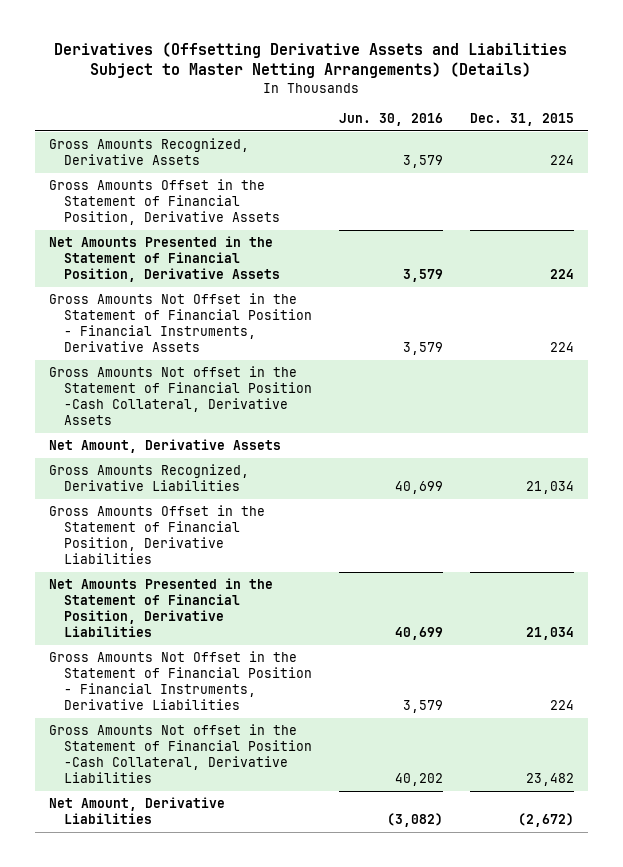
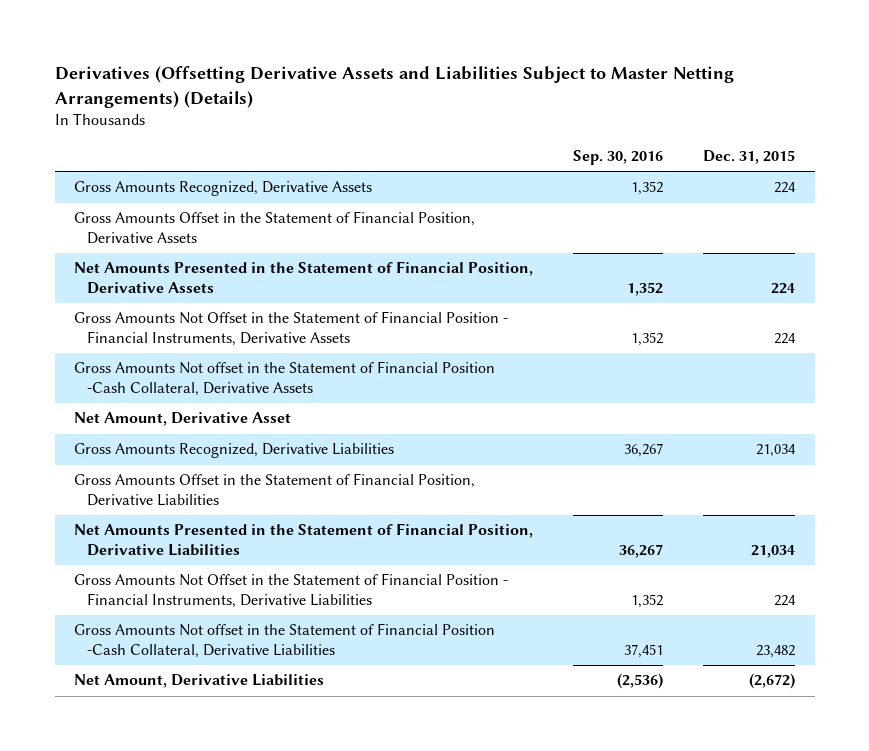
- | Jun. 30, 2016 | Dec. 31, 2015
+ | Sep. 30, 2016 | Dec. 31, 2015
- Net Amount, Derivative Assets
+ Net Amount, Derivative Asset

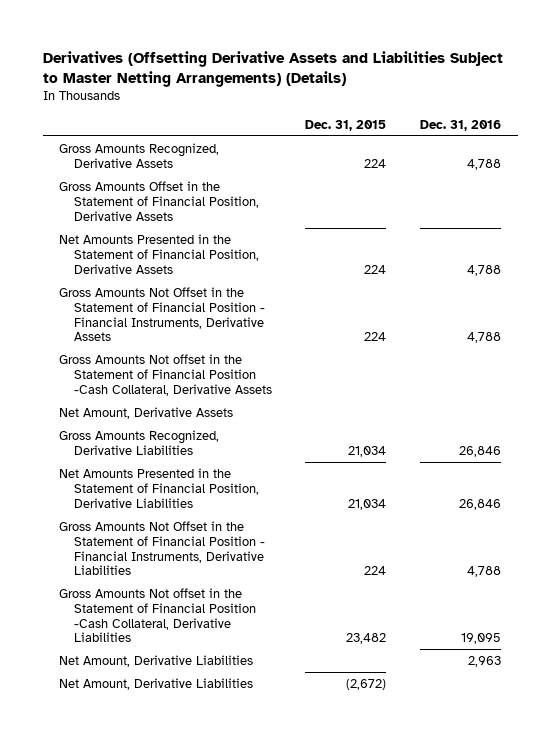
- | Sep. 30, 2016 | Dec. 31, 2015
+ | Dec. 31, 2015 | Dec. 31, 2016
- Net Amount, Derivative Asset
+ Net Amount, Derivative Assets
- Gross Amounts Offset in the Statement of Financial Position, Derivative Liabilities
+ Net Amount, Derivative Liabilities | | 2,963

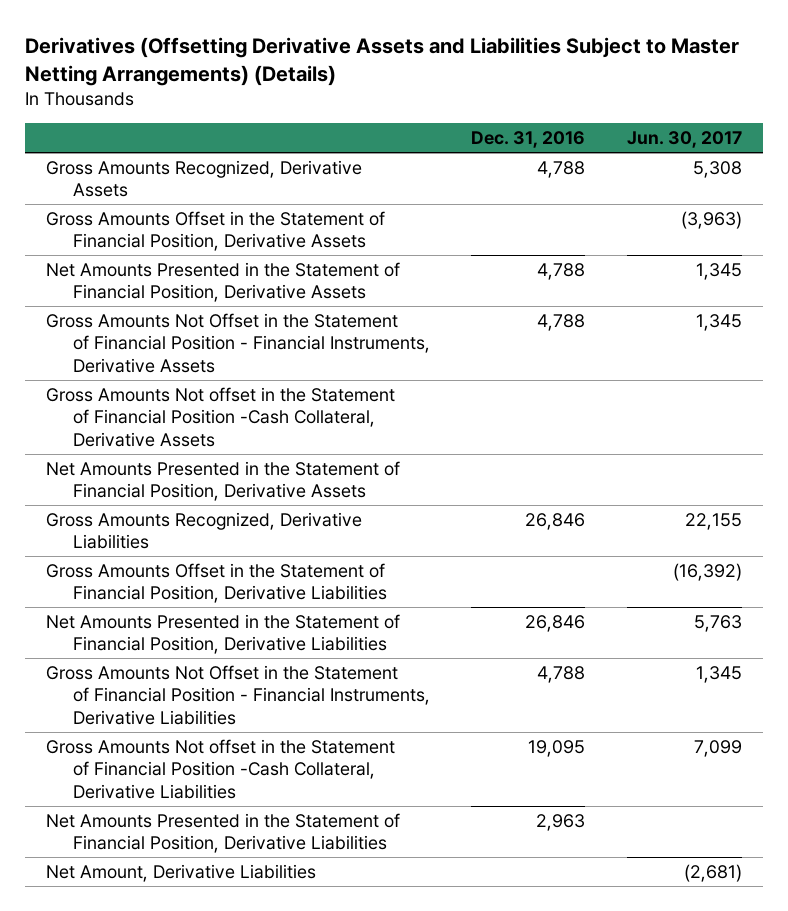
- | Dec. 31, 2015 | Dec. 31, 2016
+ | Dec. 31, 2016 | Jun. 30, 2017
- Net Amount, Derivative Assets
+ Net Amounts Presented in the Statement of Financial Position, Derivative Assets
+ Gross Amounts Offset in the Statement of Financial Position, Derivative Liabilities | | (16,392)
- Net Amount, Derivative Liabilities | | 2,963
+ Net Amounts Presented in the Statement of Financial Position, Derivative Liabilities | 2,963 |

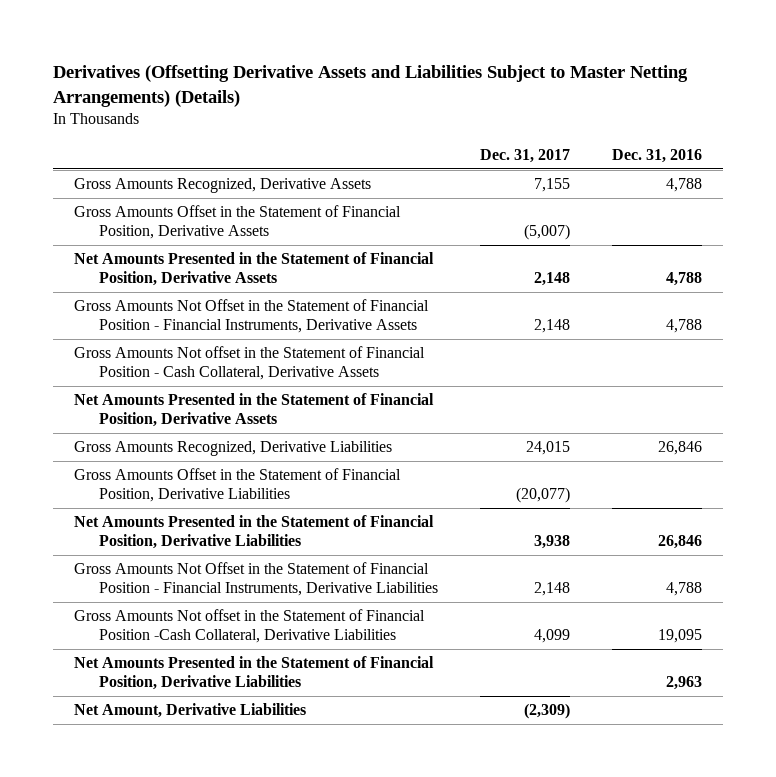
- | Dec. 31, 2016 | Jun. 30, 2017
+ | Dec. 31, 2017 | Dec. 31, 2016
- Gross Amounts Not offset in the Statement of Financial Position -Cash Collateral, Derivative Assets
+ Gross Amounts Not offset in the Statement of Financial Position - Cash Collateral, Derivative Assets

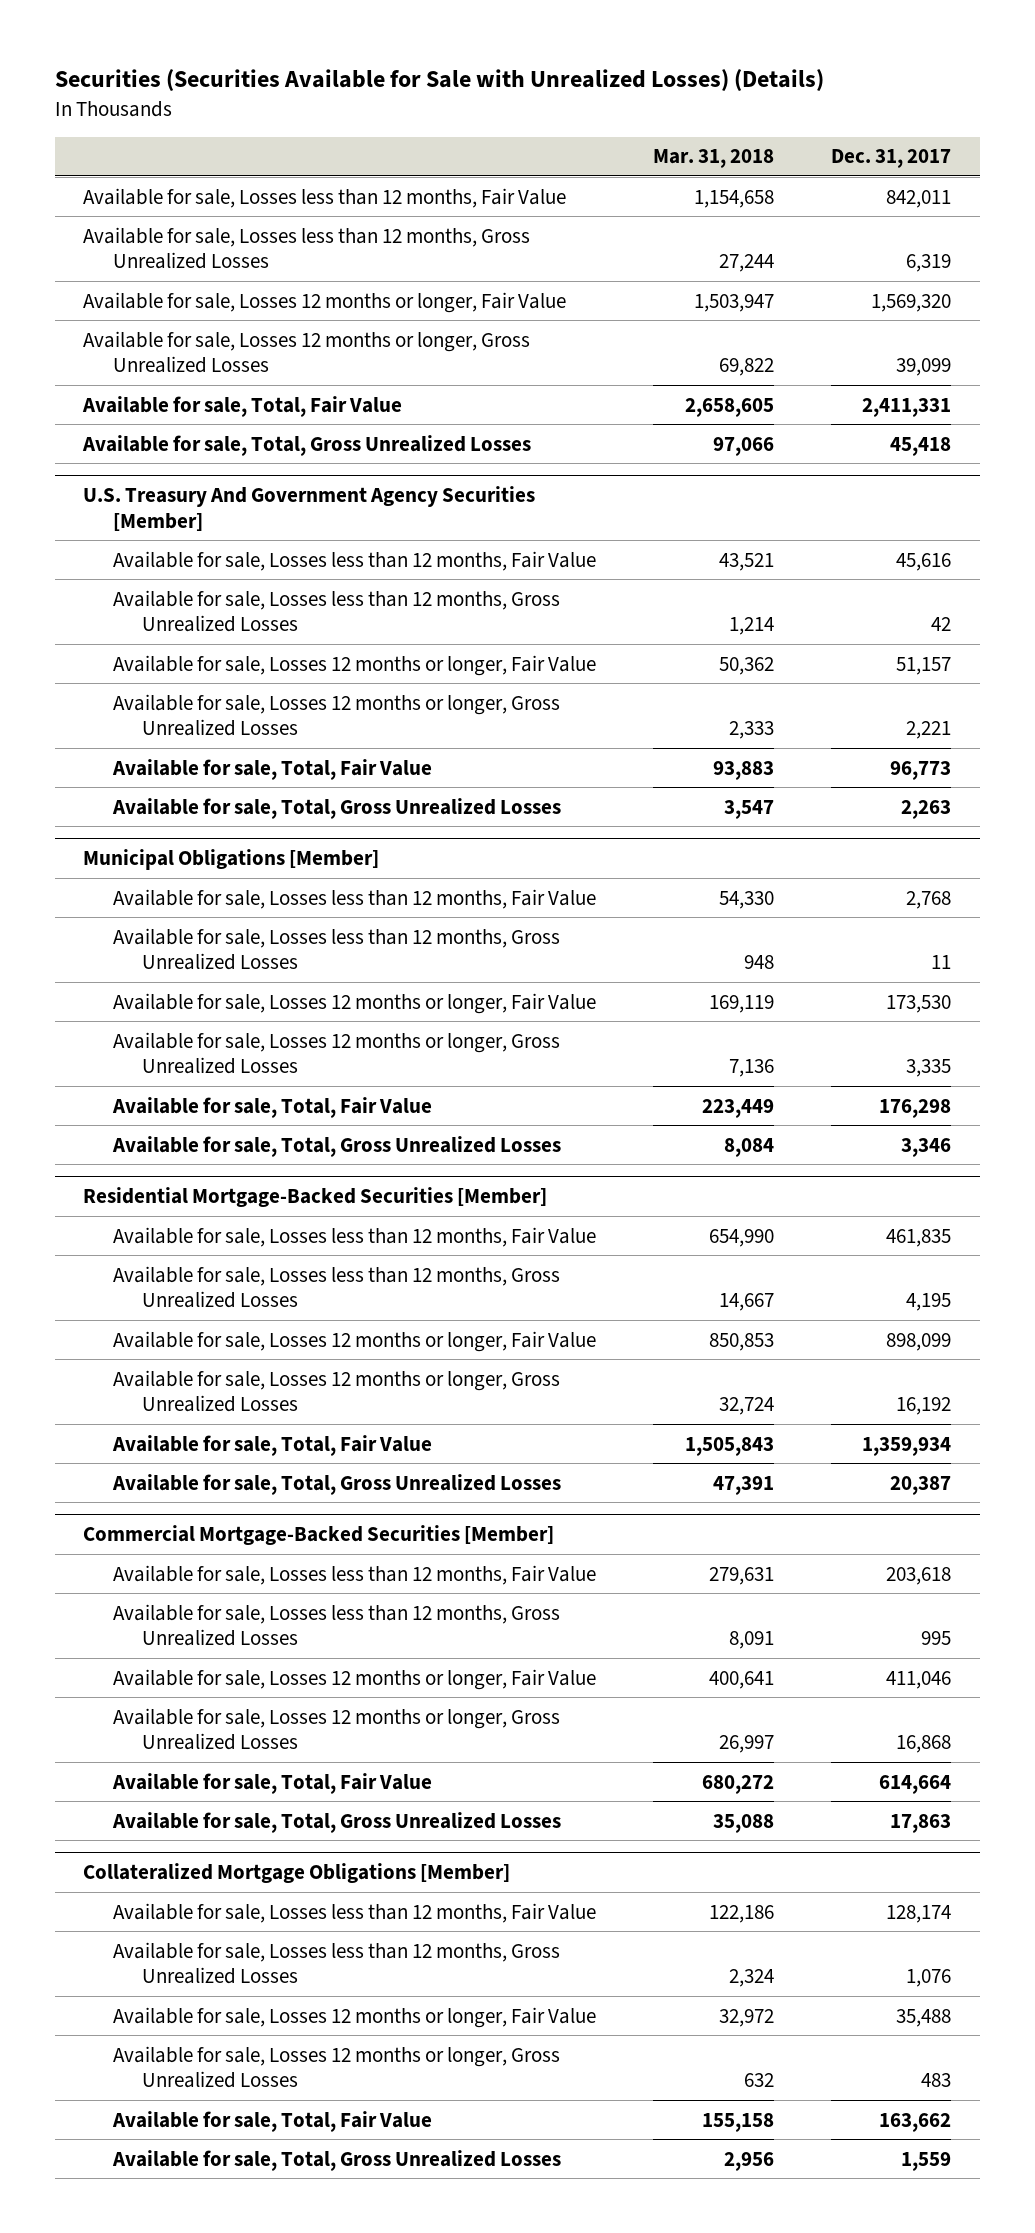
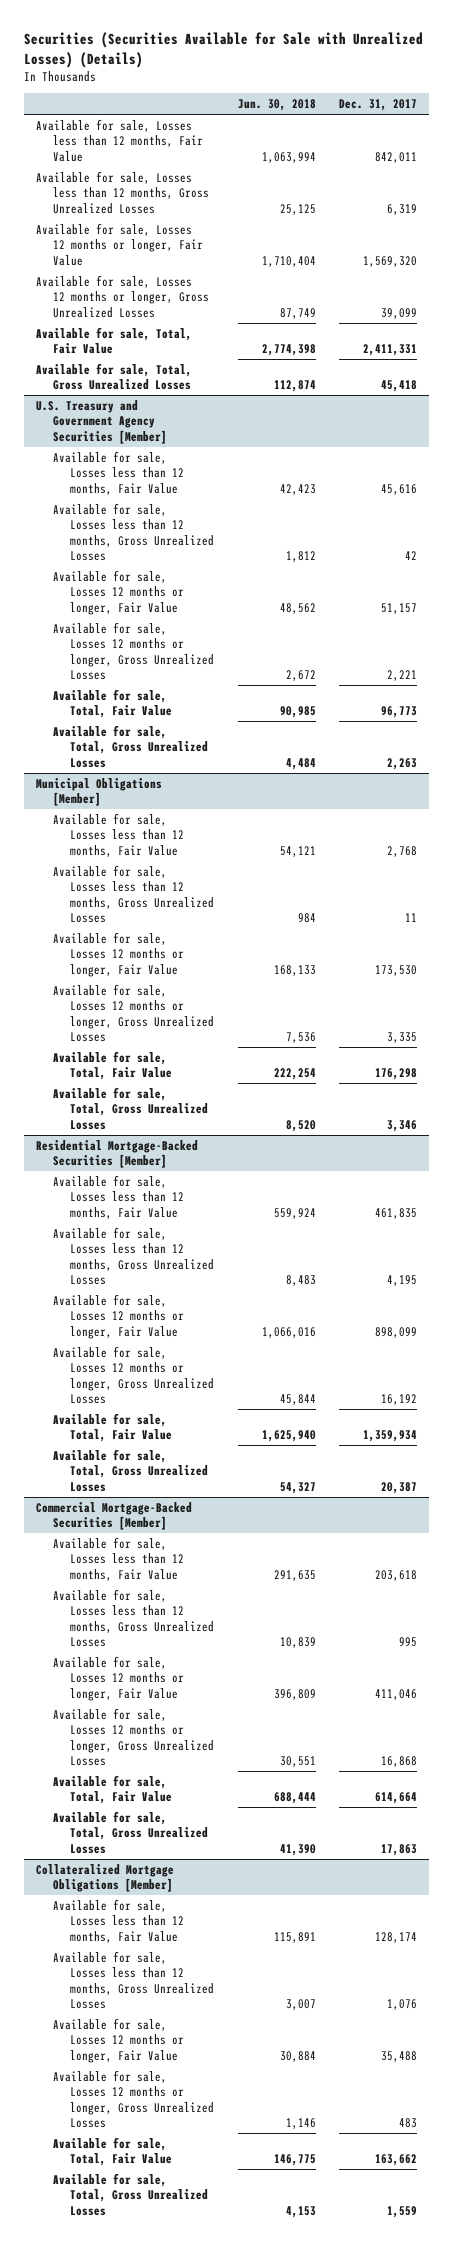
- | Mar. 31, 2018 | Dec. 31, 2017
+ | Jun. 30, 2018 | Dec. 31, 2017
- U.S. Treasury And Government Agency Securities [Member]
+ U.S. Treasury and Government Agency Securities [Member]

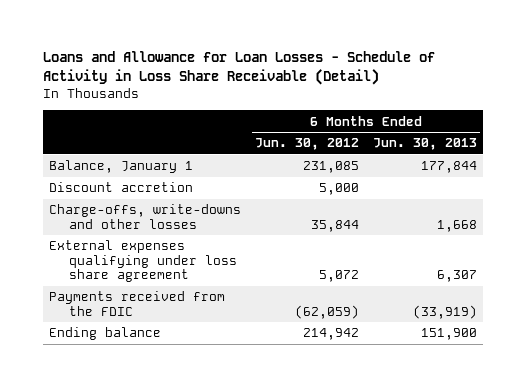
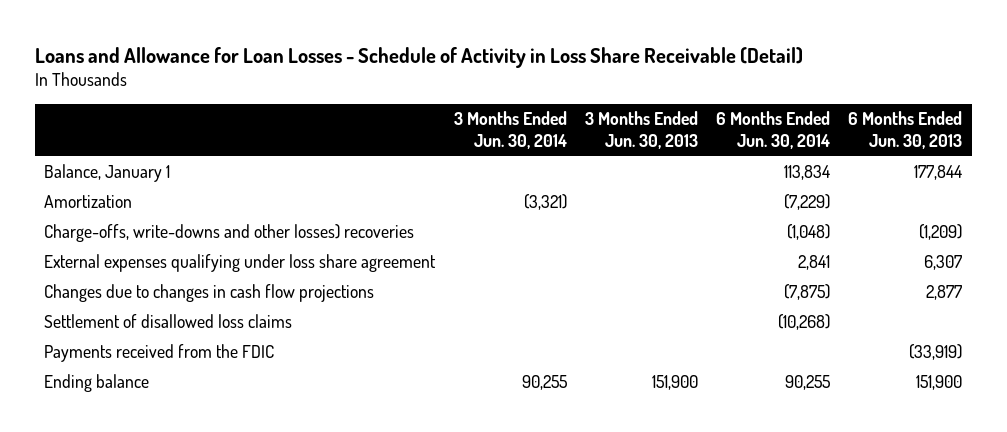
- | 6 Months Ended Jun. 30, 2012 | 6 Months Ended Jun. 30, 2013
+ | 3 Months Ended Jun. 30, 2014 | 3 Months Ended Jun. 30, 2013 | 6 Months Ended Jun. 30, 2014 | 6 Months Ended Jun. 30, 2013
- Discount accretion | 5,000 |
- Charge-offs, write-downs and other losses | 35,844 | 1,668
+ Amortization | (3,321) | | (7,229) |
+ Charge-offs, write-downs and other losses) recoveries | | | (1,048) | (1,209)
+ Changes due to changes in cash flow projections | | | (7,875) | 2,877
+ Settlement of disallowed loss claims | | | (10,268) |

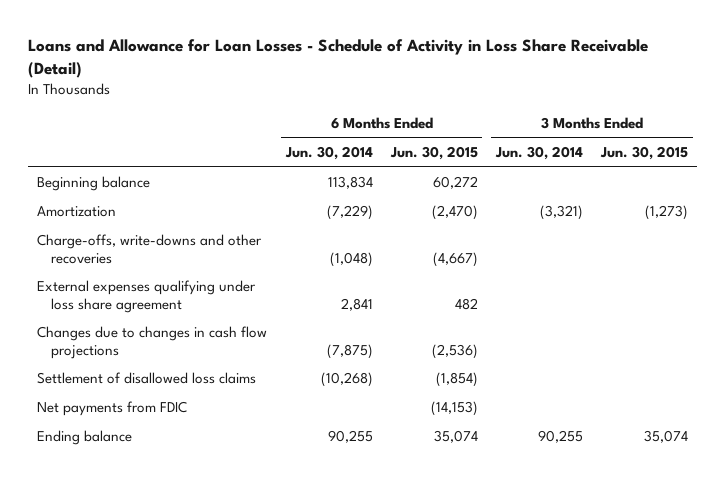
- | 3 Months Ended Jun. 30, 2014 | 3 Months Ended Jun. 30, 2013 | 6 Months Ended Jun. 30, 2014 | 6 Months Ended Jun. 30, 2013
+ | 6 Months Ended Jun. 30, 2014 | 6 Months Ended Jun. 30, 2015 | 3 Months Ended Jun. 30, 2014 | 3 Months Ended Jun. 30, 2015
- Balance, January 1 | | | 113,834 | 177,844
+ Beginning balance | 113,834 | 60,272 | |
- Charge-offs, write-downs and other losses) recoveries | | | (1,048) | (1,209)
+ Charge-offs, write-downs and other recoveries | (1,048) | (4,667) | |
- Payments received from the FDIC | | | | (33,919)
+ Net payments from FDIC | | (14,153) | |

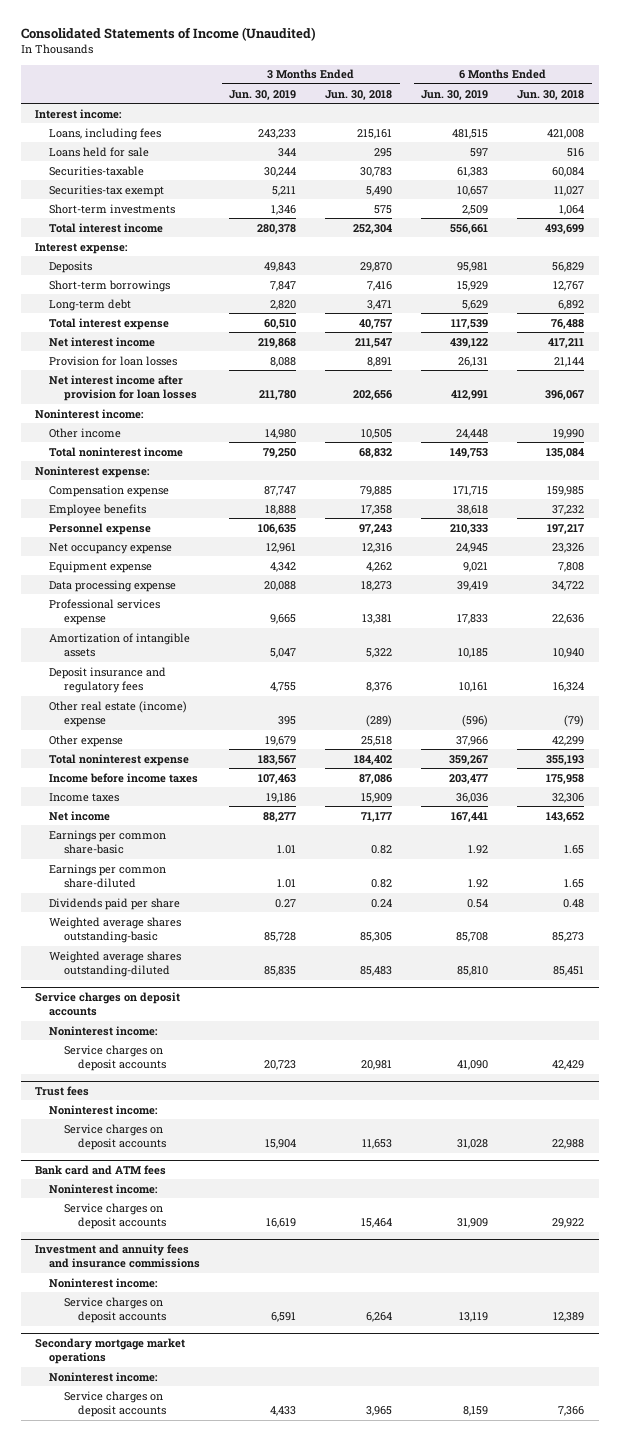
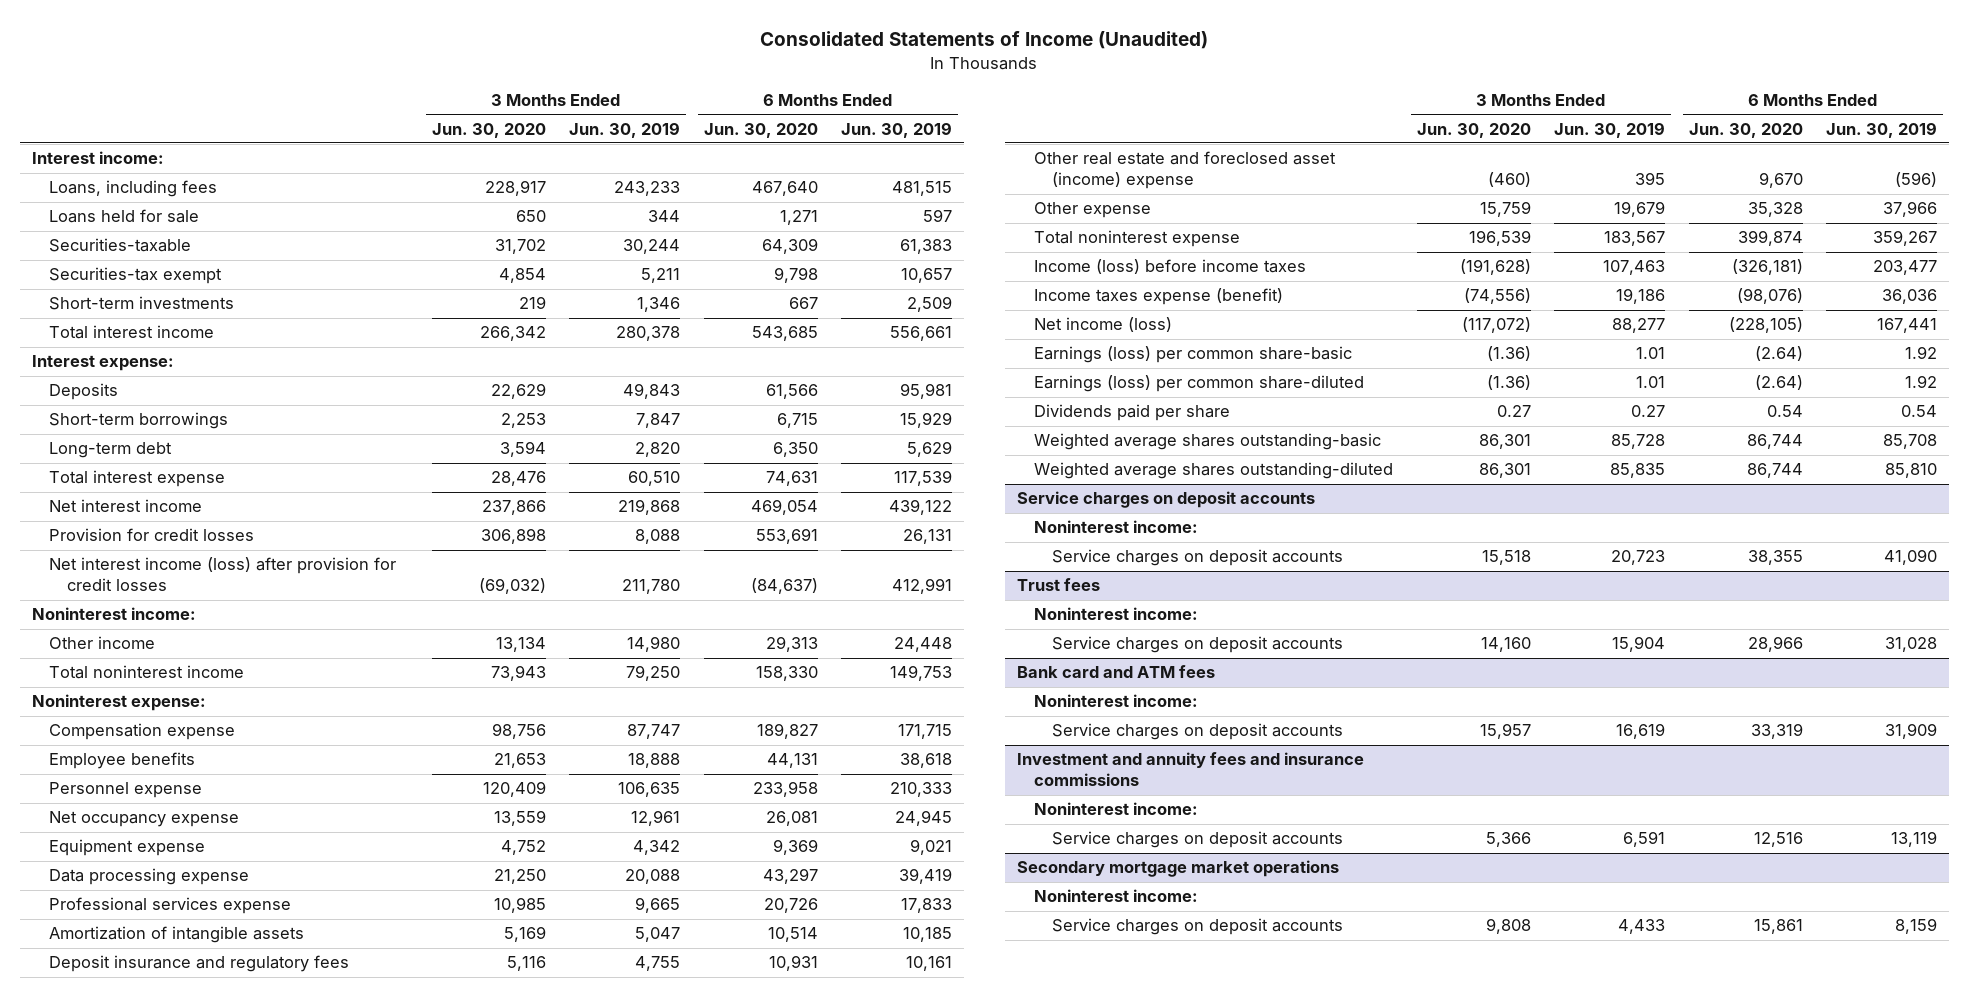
- | 3 Months Ended Jun. 30, 2019 | 3 Months Ended Jun. 30, 2018 | 6 Months Ended Jun. 30, 2019 | 6 Months Ended Jun. 30, 2018
+ | 3 Months Ended Jun. 30, 2020 | 3 Months Ended Jun. 30, 2019 | 6 Months Ended Jun. 30, 2020 | 6 Months Ended Jun. 30, 2019
- Provision for loan losses | 8,088 | 8,891 | 26,131 | 21,144
- Net interest income after provision for loan losses | 211,780 | 202,656 | 412,991 | 396,067
+ Provision for credit losses | 306,898 | 8,088 | 553,691 | 26,131
+ Net interest income (loss) after provision for credit losses | (69,032) | 211,780 | (84,637) | 412,991
- Other real estate (income) expense | 395 | (289) | (596) | (79)
+ Other real estate and foreclosed asset (income) expense | (460) | 395 | 9,670 | (596)
- Income before income taxes | 107,463 | 87,086 | 203,477 | 175,958
- Income taxes | 19,186 | 15,909 | 36,036 | 32,306
- Net income | 88,277 | 71,177 | 167,441 | 143,652
- Earnings per common share-basic | 1.01 | 0.82 | 1.92 | 1.65
- Earnings per common share-diluted | 1.01 | 0.82 | 1.92 | 1.65
+ Income (loss) before income taxes | (191,628) | 107,463 | (326,181) | 203,477
+ Income taxes expense (benefit) | (74,556) | 19,186 | (98,076) | 36,036
+ Net income (loss) | (117,072) | 88,277 | (228,105) | 167,441
+ Earnings (loss) per common share-basic | (1.36) | 1.01 | (2.64) | 1.92
+ Earnings (loss) per common share-diluted | (1.36) | 1.01 | (2.64) | 1.92

